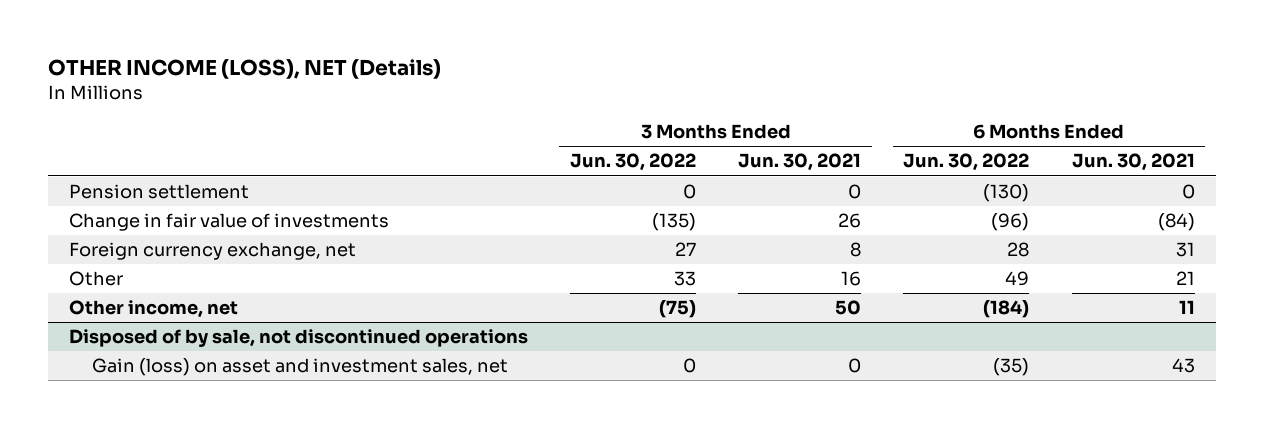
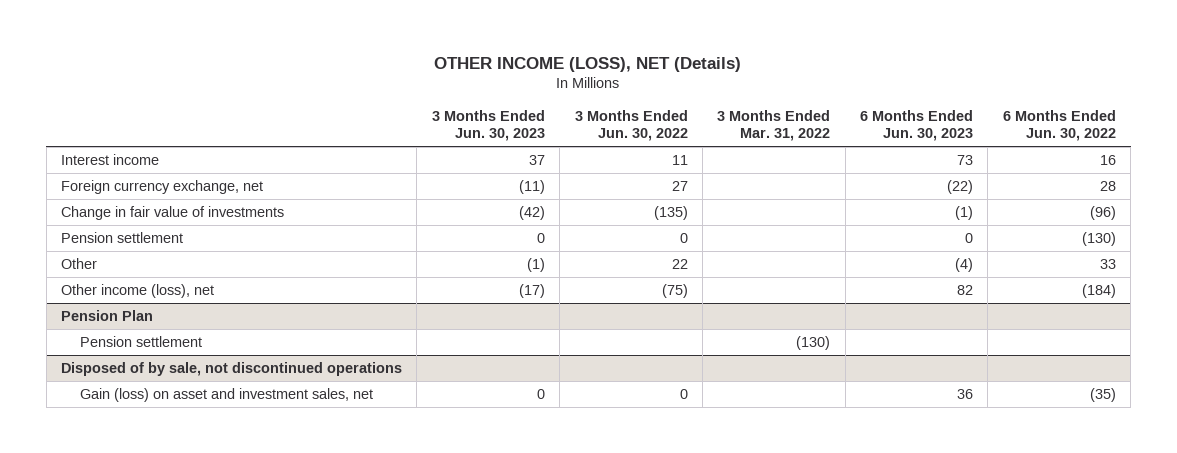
- | 3 Months Ended Jun. 30, 2022 | 3 Months Ended Jun. 30, 2021 | 6 Months Ended Jun. 30, 2022 | 6 Months Ended Jun. 30, 2021
+ | 3 Months Ended Jun. 30, 2023 | 3 Months Ended Jun. 30, 2022 | 3 Months Ended Mar. 31, 2022 | 6 Months Ended Jun. 30, 2023 | 6 Months Ended Jun. 30, 2022
+ Interest income | 37 | 11 | | 73 | 16
- Other | 33 | 16 | 49 | 21
- Other income, net | (75) | 50 | (184) | 11
moved down: Change in fair value of investments | (42) | (135) | | (1) | (96)
moved down: Pension settlement | 0 | 0 | | 0 | (130)
+ Other | (1) | 22 | | (4) | 33
+ Other income (loss), net | (17) | (75) | | 82 | (184)
+ Pension Plan
+ Pension settlement | | | (130) | |

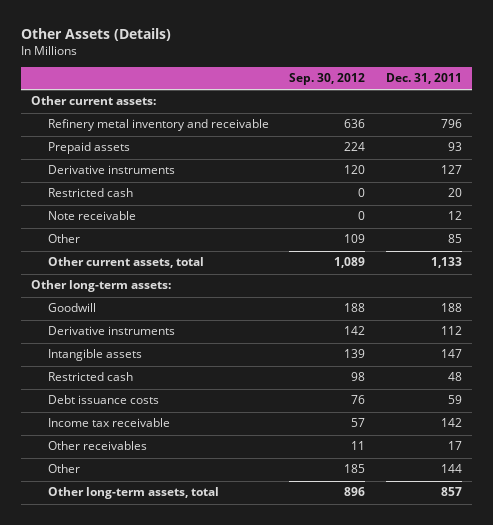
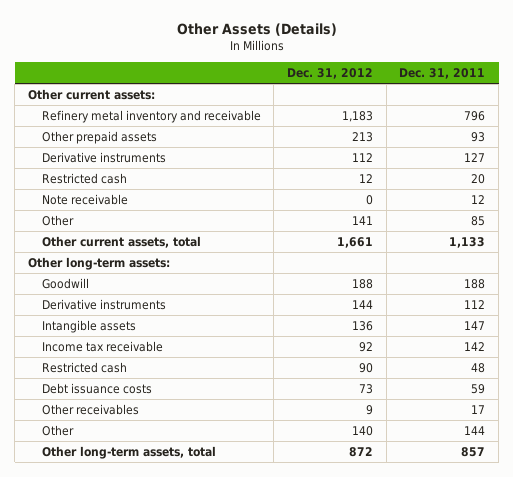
- | Sep. 30, 2012 | Dec. 31, 2011
+ | Dec. 31, 2012 | Dec. 31, 2011
- Prepaid assets | 224 | 93
+ Other prepaid assets | 213 | 93
moved up: Income tax receivable | 92 | 142

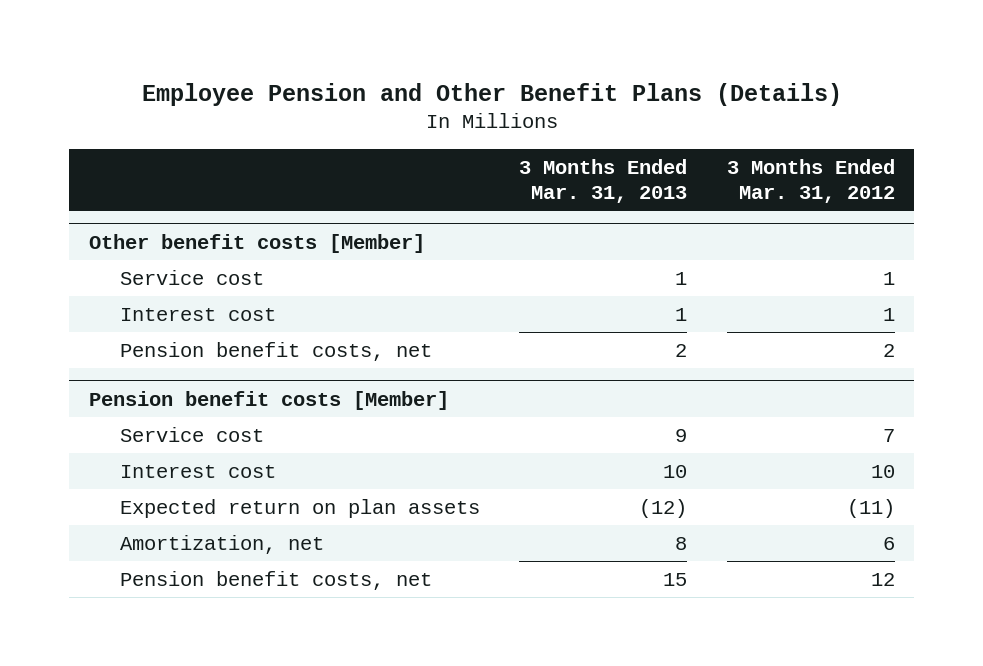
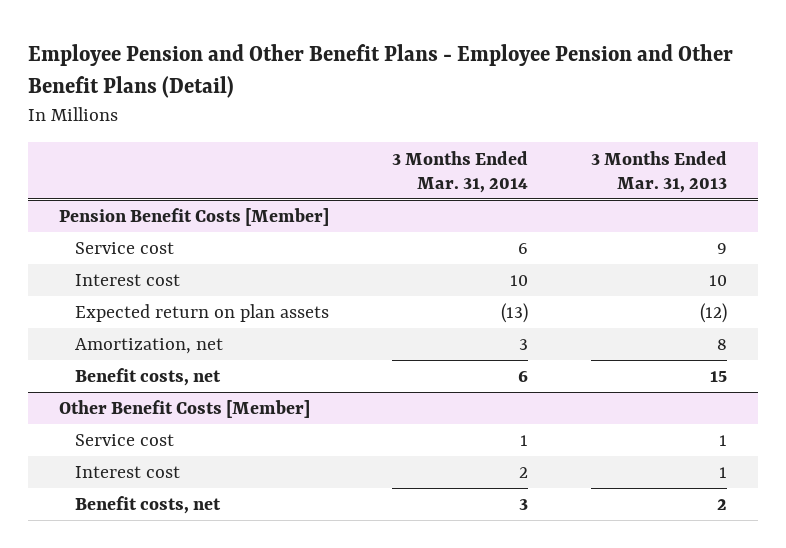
- Employee Pension and Other Benefit Plans (Details)
+ Employee Pension and Other Benefit Plans - Employee Pension and Other Benefit Plans (Detail)
- | 3 Months Ended Mar. 31, 2013 | 3 Months Ended Mar. 31, 2012
+ | 3 Months Ended Mar. 31, 2014 | 3 Months Ended Mar. 31, 2013
- Other benefit costs [Member]
- Service cost | 1 | 1
- Interest cost | 1 | 1
- Pension benefit costs, net | 2 | 2
- Pension benefit costs [Member]
+ Pension Benefit Costs [Member]
- Pension benefit costs, net | 15 | 12
+ Benefit costs, net | 6 | 15
+ Other Benefit Costs [Member]
+ Service cost | 1 | 1
+ Interest cost | 2 | 1
+ Benefit costs, net | 3 | 2

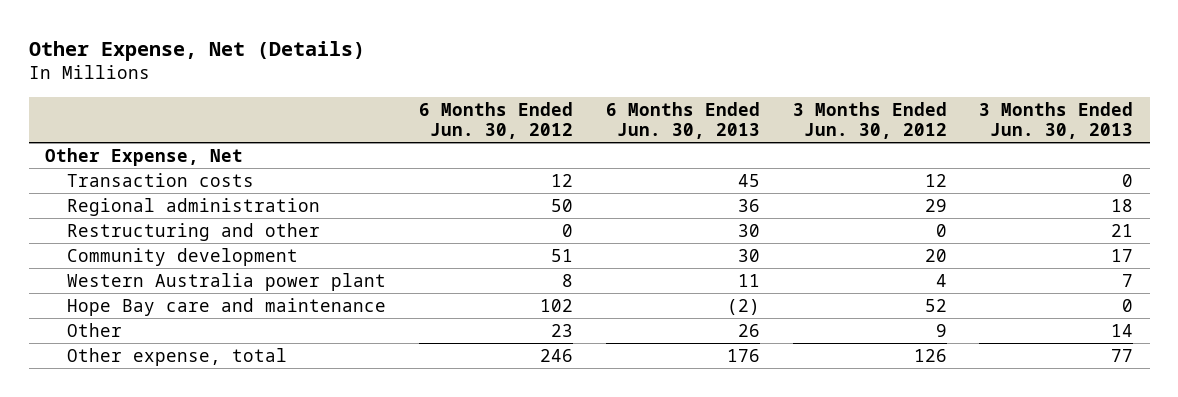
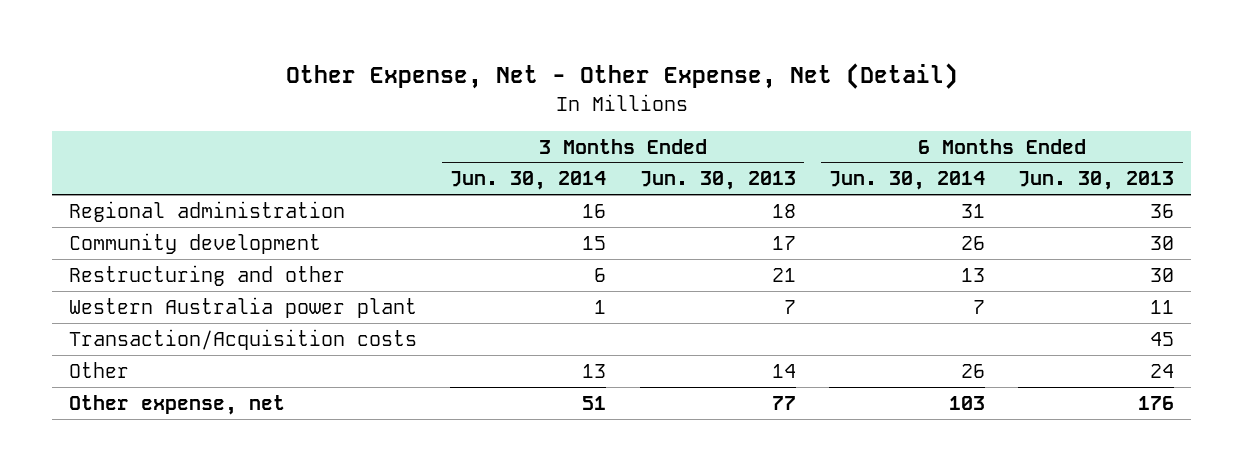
- Other Expense, Net (Details)
+ Other Expense, Net - Other Expense, Net (Detail)
- | 6 Months Ended Jun. 30, 2012 | 6 Months Ended Jun. 30, 2013 | 3 Months Ended Jun. 30, 2012 | 3 Months Ended Jun. 30, 2013
+ | 3 Months Ended Jun. 30, 2014 | 3 Months Ended Jun. 30, 2013 | 6 Months Ended Jun. 30, 2014 | 6 Months Ended Jun. 30, 2013
- Other Expense, Net
- Transaction costs | 12 | 45 | 12 | 0
moved down: Restructuring and other | 6 | 21 | 13 | 30
- Hope Bay care and maintenance | 102 | (2) | 52 | 0
- Other | 23 | 26 | 9 | 14
- Other expense, total | 246 | 176 | 126 | 77
+ Transaction/Acquisition costs | | | | 45
+ Other | 13 | 14 | 26 | 24
+ Other expense, net | 51 | 77 | 103 | 176

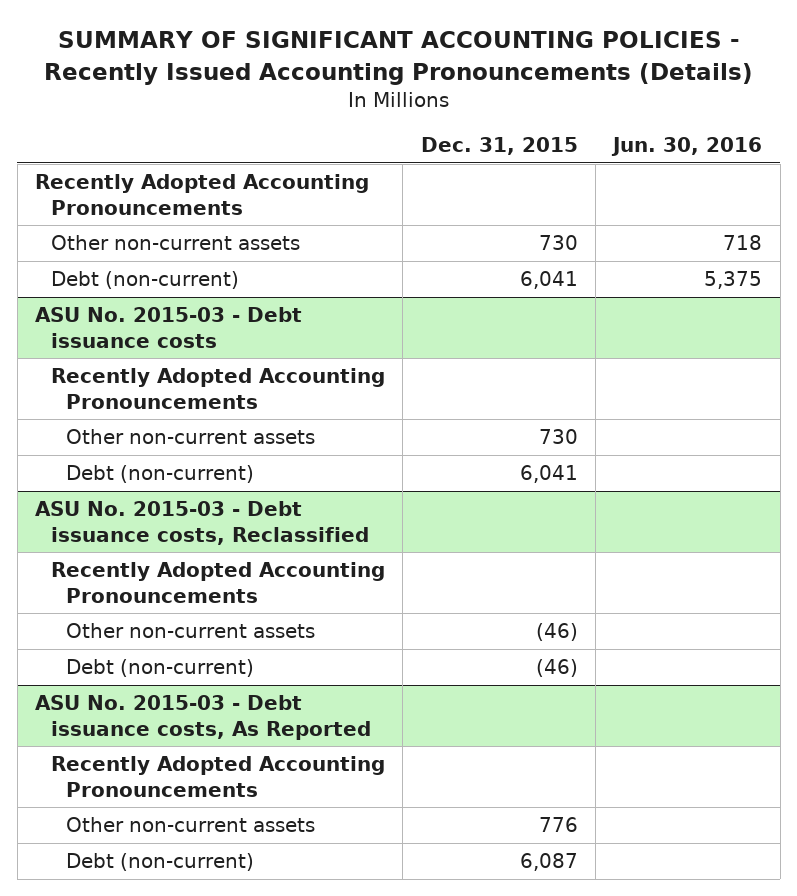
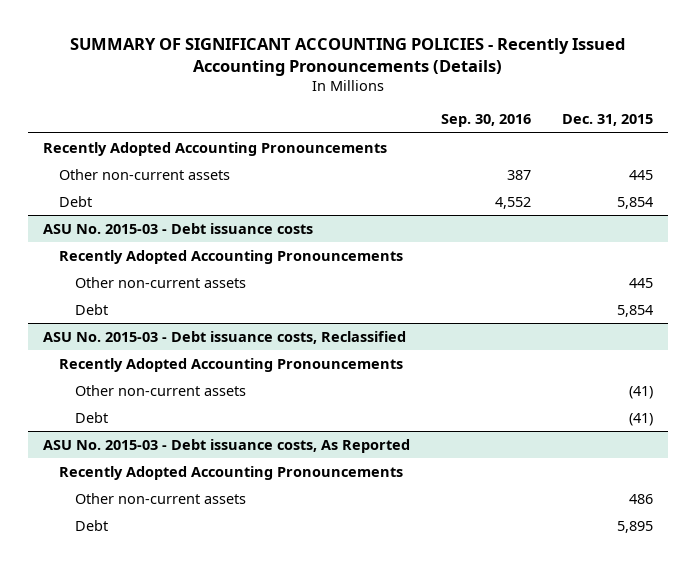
- | Dec. 31, 2015 | Jun. 30, 2016
+ | Sep. 30, 2016 | Dec. 31, 2015
- Other non-current assets | 730 | 718
- Debt (non-current) | 6,041 | 5,375
+ Other non-current assets | 387 | 445
+ Debt | 4,552 | 5,854
@ ASU No. 2015-03 - Debt issuance costs
- Other non-current assets | 730 |
- Debt (non-current) | 6,041 |
+ Other non-current assets | | 445
+ Debt | | 5,854
@ ASU No. 2015-03 - Debt issuance costs, Reclassified
- Other non-current assets | (46) |
- Debt (non-current) | (46) |
+ Other non-current assets | | (41)
+ Debt | | (41)
@ ASU No. 2015-03 - Debt issuance costs, As Reported
- Other non-current assets | 776 |
- Debt (non-current) | 6,087 |
+ Other non-current assets | | 486
+ Debt | | 5,895

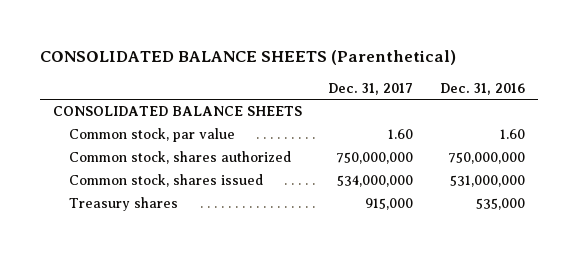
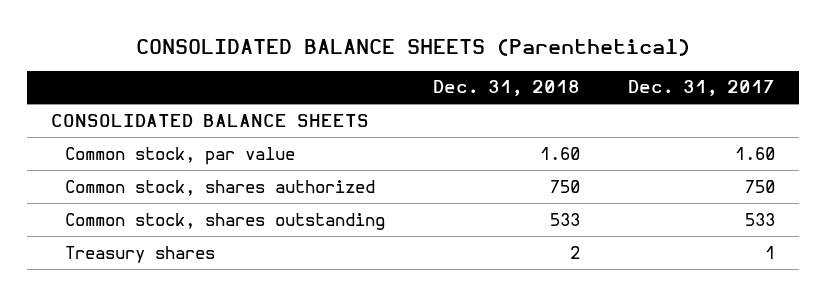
- | Dec. 31, 2017 | Dec. 31, 2016
+ | Dec. 31, 2018 | Dec. 31, 2017
- Common stock, shares authorized | 750,000,000 | 750,000,000
- Common stock, shares issued | 534,000,000 | 531,000,000
- Treasury shares | 915,000 | 535,000
+ Common stock, shares authorized | 750 | 750
+ Common stock, shares outstanding | 533 | 533
+ Treasury shares | 2 | 1

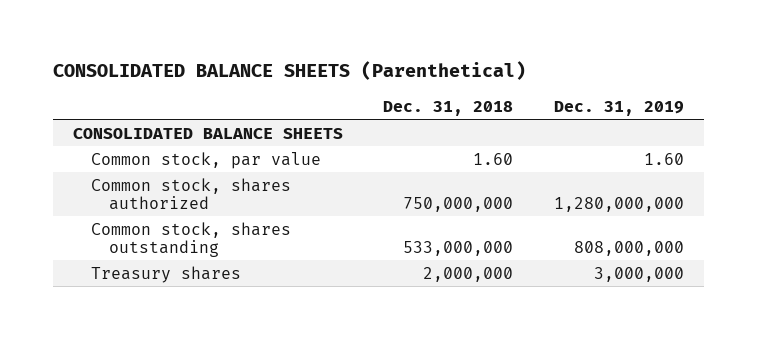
- | Dec. 31, 2018 | Dec. 31, 2017
+ | Dec. 31, 2018 | Dec. 31, 2019
- Common stock, shares authorized | 750 | 750
- Common stock, shares outstanding | 533 | 533
- Treasury shares | 2 | 1
+ Common stock, shares authorized | 750,000,000 | 1,280,000,000
+ Common stock, shares outstanding | 533,000,000 | 808,000,000
+ Treasury shares | 2,000,000 | 3,000,000

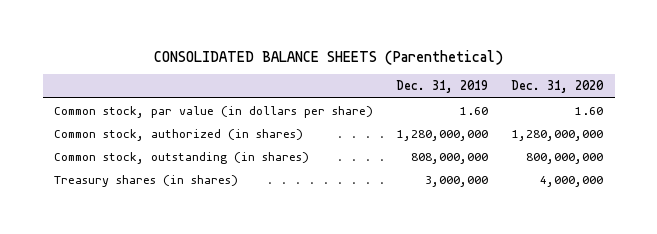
- | Dec. 31, 2018 | Dec. 31, 2019
+ | Dec. 31, 2019 | Dec. 31, 2020
- CONSOLIDATED BALANCE SHEETS
- Common stock, par value | 1.60 | 1.60
- Common stock, shares authorized | 750,000,000 | 1,280,000,000
- Common stock, shares outstanding | 533,000,000 | 808,000,000
- Treasury shares | 2,000,000 | 3,000,000
+ Common stock, par value (in dollars per share) | 1.60 | 1.60
+ Common stock, authorized (in shares) | 1,280,000,000 | 1,280,000,000
+ Common stock, outstanding (in shares) | 808,000,000 | 800,000,000
+ Treasury shares (in shares) | 3,000,000 | 4,000,000

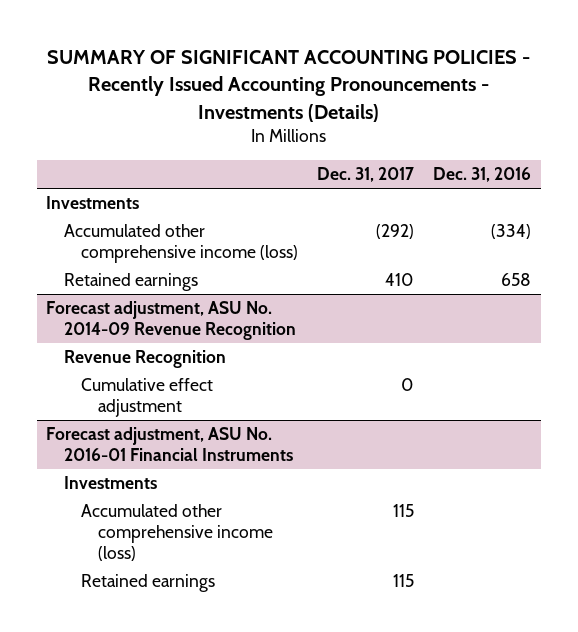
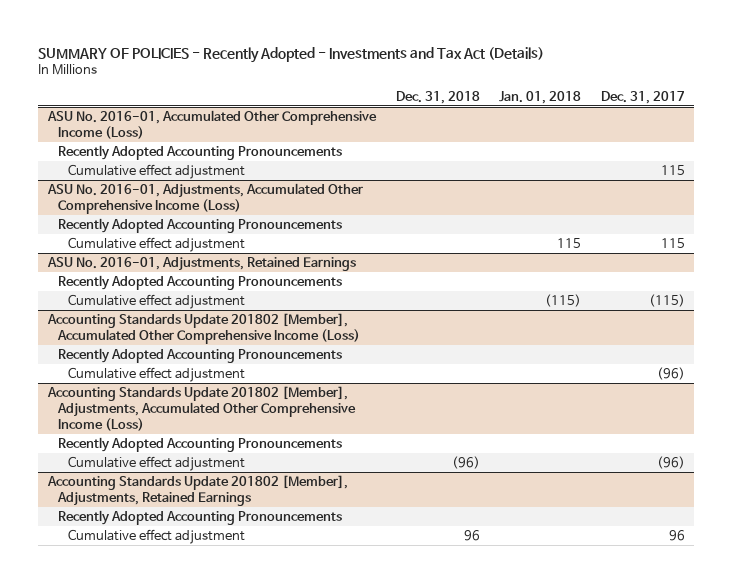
- SUMMARY OF SIGNIFICANT ACCOUNTING POLICIES - Recently Issued Accounting Pronouncements - Investments (Details)
+ SUMMARY OF POLICIES - Recently Adopted - Investments and Tax Act (Details)
- | Dec. 31, 2017 | Dec. 31, 2016
+ | Dec. 31, 2018 | Jan. 01, 2018 | Dec. 31, 2017
- Investments
- Accumulated other comprehensive income (loss) | (292) | (334)
- Retained earnings | 410 | 658
- Forecast adjustment, ASU No. 2014-09 Revenue Recognition
- Revenue Recognition
- Cumulative effect adjustment | 0 |
- Forecast adjustment, ASU No. 2016-01 Financial Instruments
- Investments
- Accumulated other comprehensive income (loss) | 115 |
- Retained earnings | 115 |
+ ASU No. 2016-01, Accumulated Other Comprehensive Income (Loss)
+ Recently Adopted Accounting Pronouncements
+ Cumulative effect adjustment | | | 115
+ ASU No. 2016-01, Adjustments, Accumulated Other Comprehensive Income (Loss)
+ Recently Adopted Accounting Pronouncements
+ Cumulative effect adjustment | | 115 | 115
+ ASU No. 2016-01, Adjustments, Retained Earnings
+ Recently Adopted Accounting Pronouncements
+ Cumulative effect adjustment | | (115) | (115)
+ Accounting Standards Update 201802 [Member], Accumulated Other Comprehensive Income (Loss)
+ Recently Adopted Accounting Pronouncements
+ Cumulative effect adjustment | | | (96)
+ Accounting Standards Update 201802 [Member], Adjustments, Accumulated Other Comprehensive Income (Loss)
+ Recently Adopted Accounting Pronouncements
+ Cumulative effect adjustment | (96) | | (96)
+ Accounting Standards Update 201802 [Member], Adjustments, Retained Earnings
+ Recently Adopted Accounting Pronouncements
+ Cumulative effect adjustment | 96 | | 96

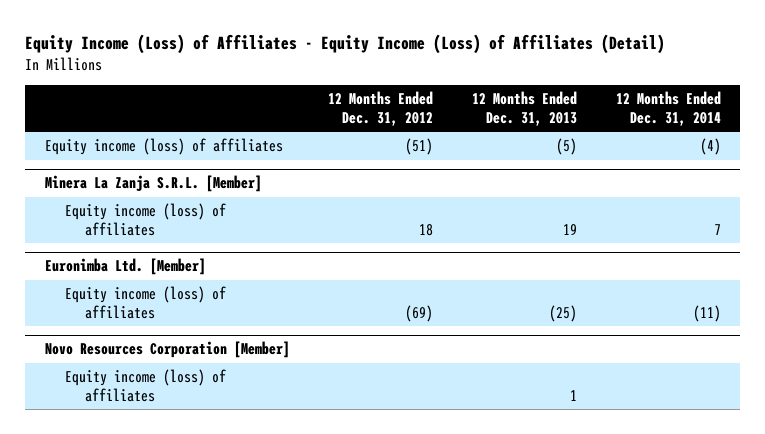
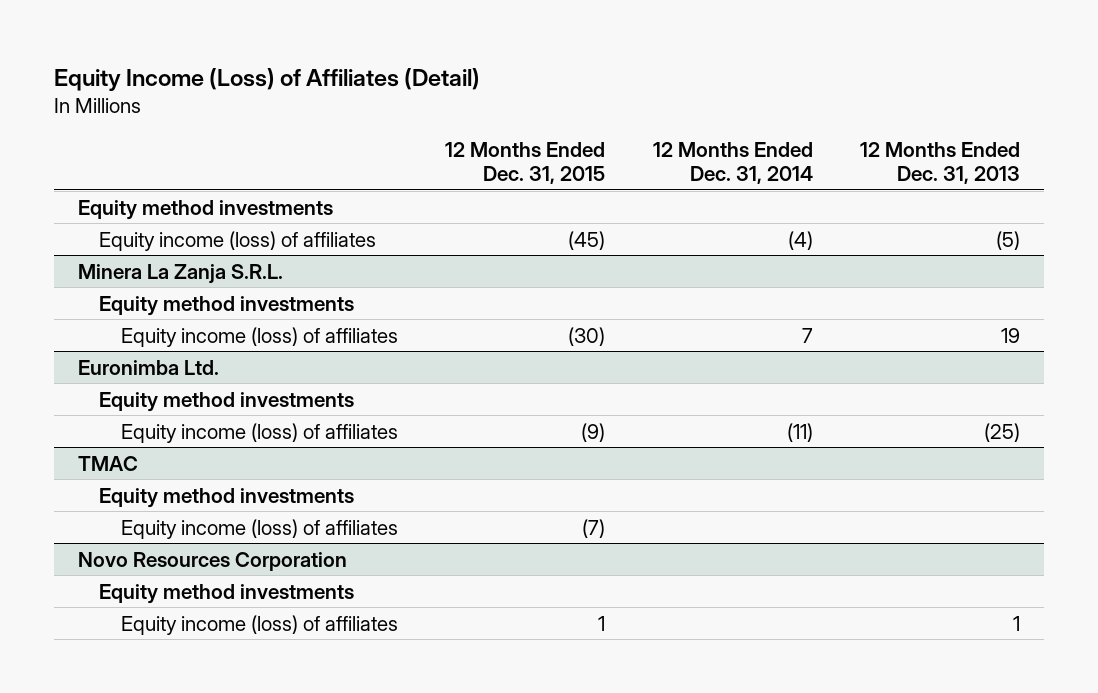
- Equity Income (Loss) of Affiliates - Equity Income (Loss) of Affiliates (Detail)
+ Equity Income (Loss) of Affiliates (Detail)
- | 12 Months Ended Dec. 31, 2012 | 12 Months Ended Dec. 31, 2013 | 12 Months Ended Dec. 31, 2014
+ | 12 Months Ended Dec. 31, 2015 | 12 Months Ended Dec. 31, 2014 | 12 Months Ended Dec. 31, 2013
+ Equity method investments
- Minera La Zanja S.R.L. [Member]
+ Minera La Zanja S.R.L.
+ Equity method investments
- Euronimba Ltd. [Member]
+ Euronimba Ltd.
+ Equity method investments
- Novo Resources Corporation [Member]
+ TMAC
+ Equity method investments
+ Equity income (loss) of affiliates | (7) | |
+ Novo Resources Corporation
+ Equity method investments

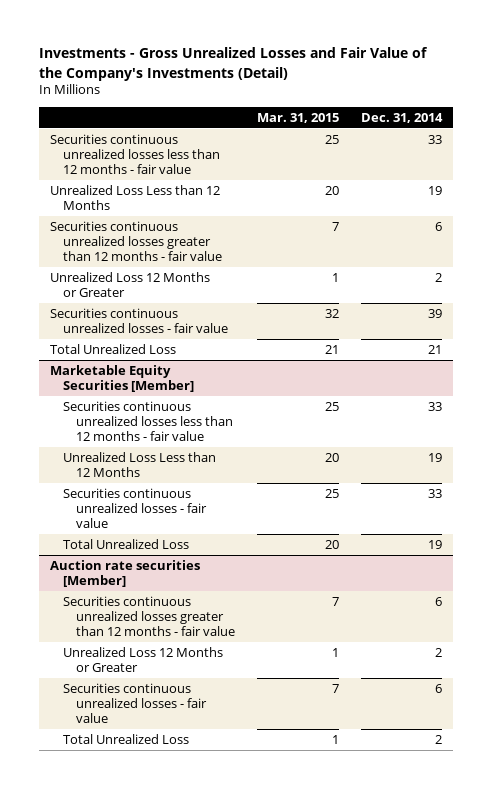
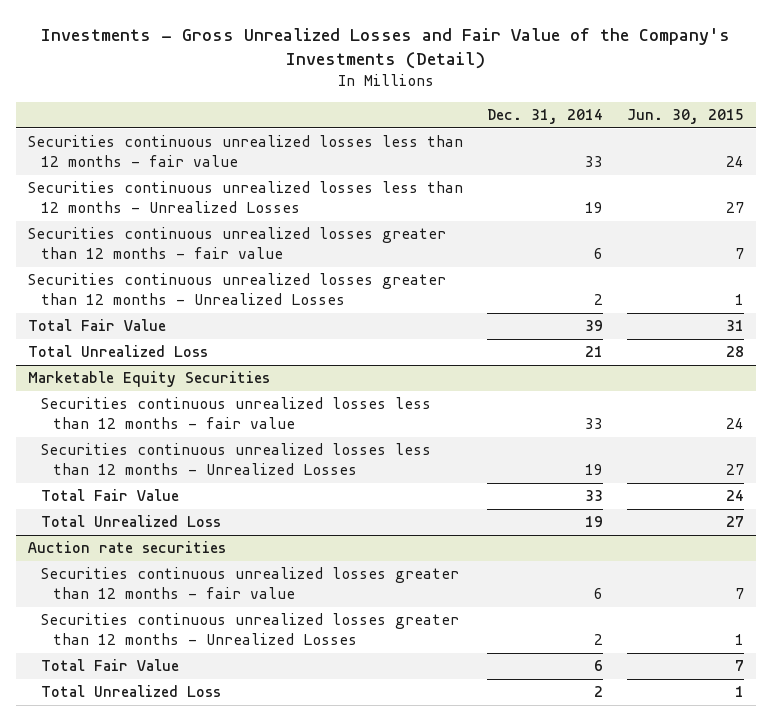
- | Mar. 31, 2015 | Dec. 31, 2014
+ | Dec. 31, 2014 | Jun. 30, 2015
- Unrealized Loss Less than 12 Months | 20 | 19
+ Securities continuous unrealized losses less than 12 months - Unrealized Losses | 19 | 27
- Unrealized Loss 12 Months or Greater | 1 | 2
- Securities continuous unrealized losses - fair value | 32 | 39
+ Securities continuous unrealized losses greater than 12 months - Unrealized Losses | 2 | 1
+ Total Fair Value | 39 | 31
- Marketable Equity Securities [Member]
+ Marketable Equity Securities
- Unrealized Loss Less than 12 Months | 20 | 19
- Securities continuous unrealized losses - fair value | 25 | 33
+ Securities continuous unrealized losses less than 12 months - Unrealized Losses | 19 | 27
+ Total Fair Value | 33 | 24
- Auction rate securities [Member]
+ Auction rate securities
- Unrealized Loss 12 Months or Greater | 1 | 2
- Securities continuous unrealized losses - fair value | 7 | 6
+ Securities continuous unrealized losses greater than 12 months - Unrealized Losses | 2 | 1
+ Total Fair Value | 6 | 7

